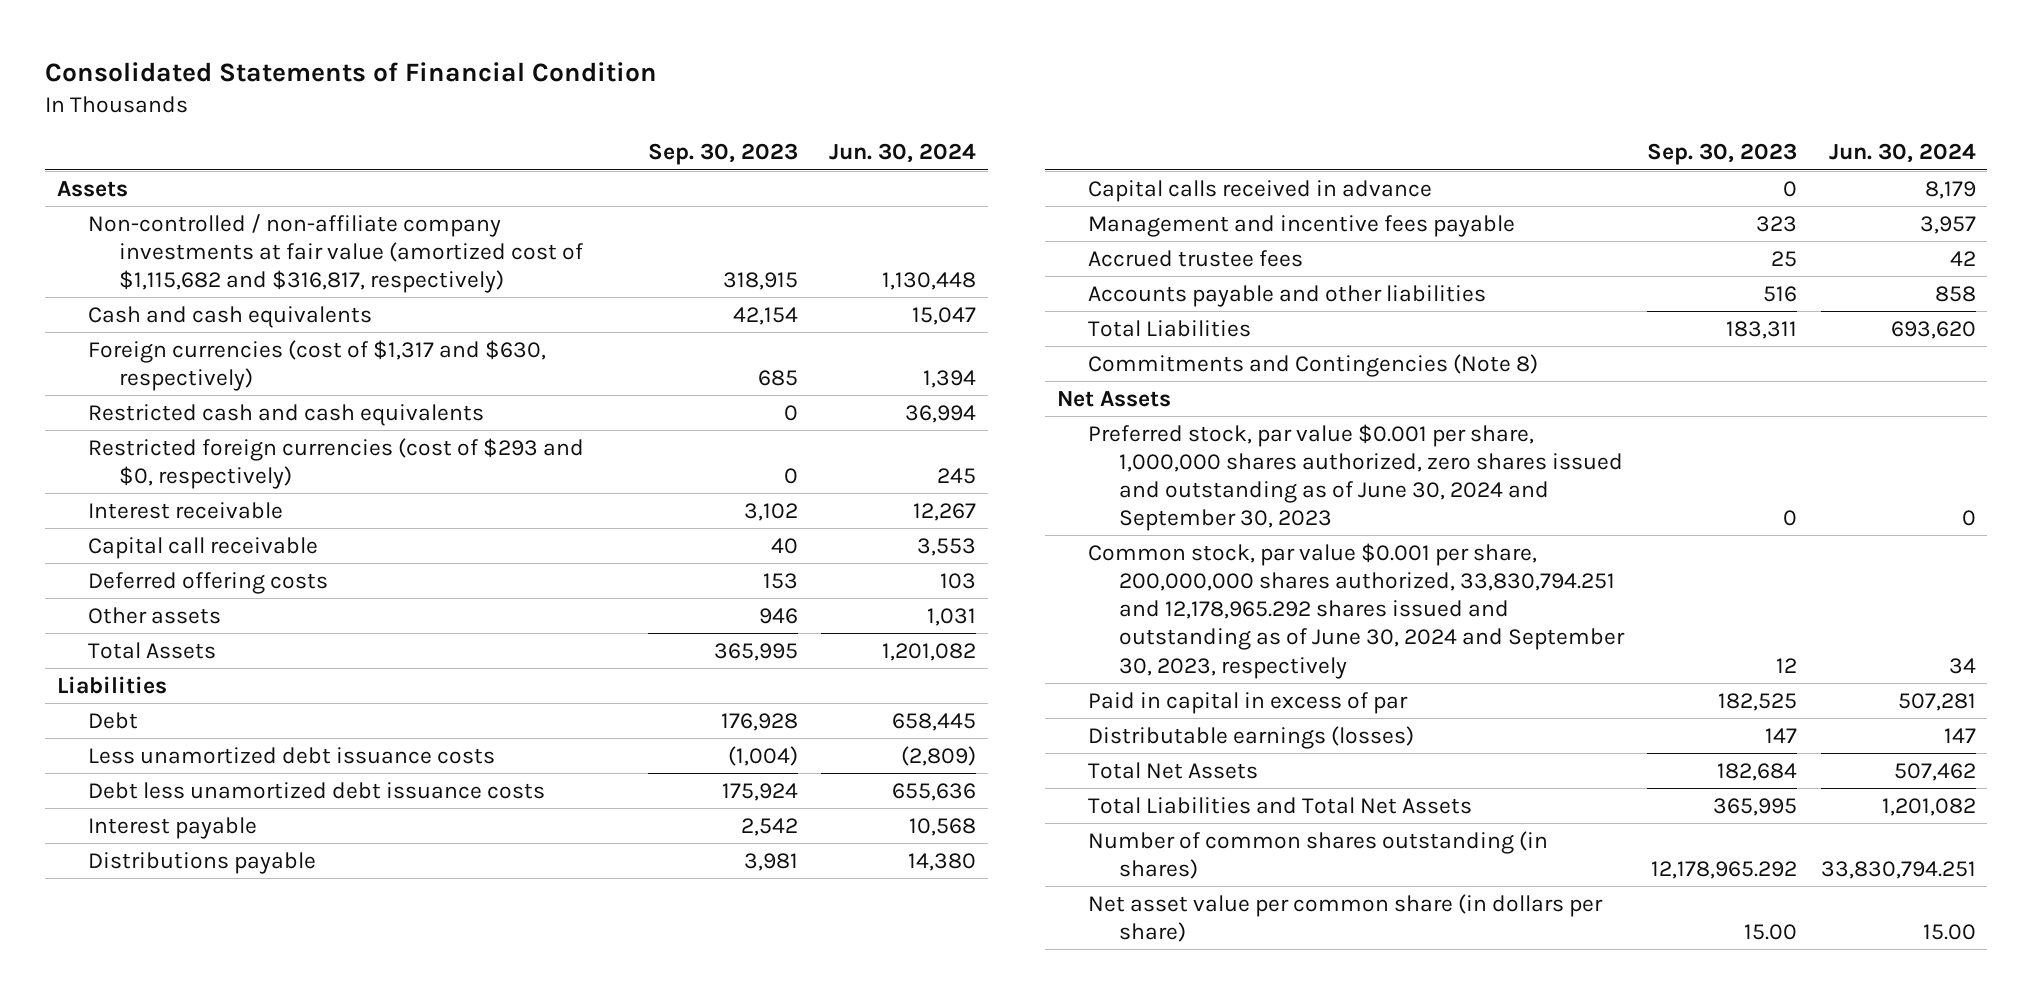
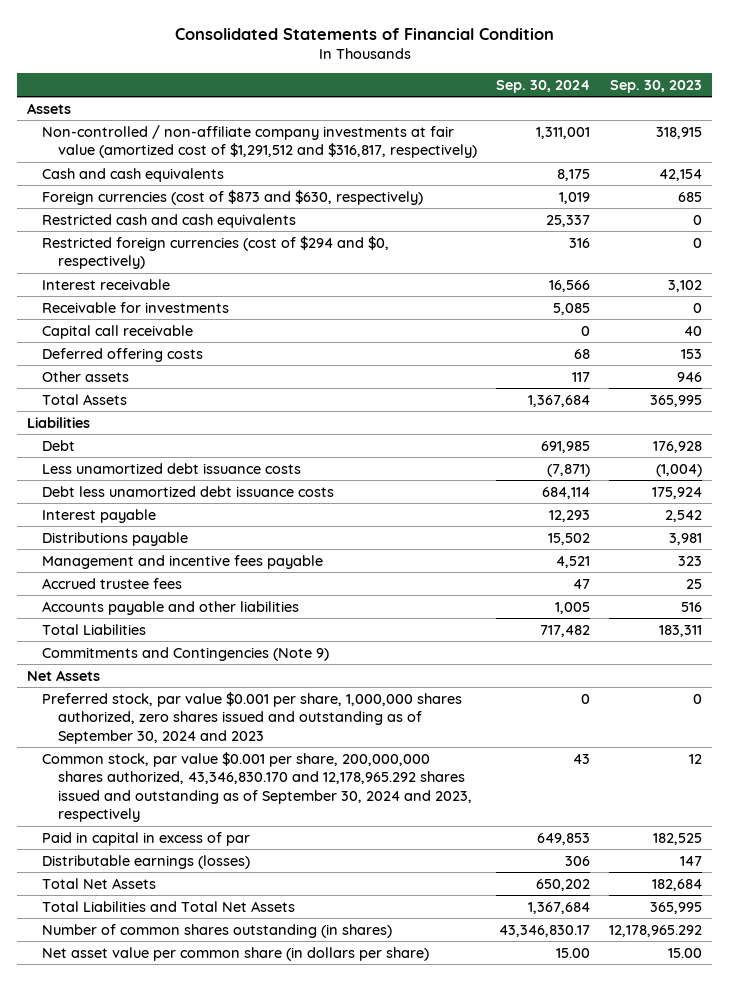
- | Sep. 30, 2023 | Jun. 30, 2024
+ | Sep. 30, 2024 | Sep. 30, 2023
- Non-controlled / non-affiliate company investments at fair value (amortized cost of $1,115,682 and $316,817, respectively) | 318,915 | 1,130,448
+ Non-controlled / non-affiliate company investments at fair value (amortized cost of $1,291,512 and $316,817, respectively) | 1,311,001 | 318,915
- Foreign currencies (cost of $1,317 and $630, respectively) | 685 | 1,394
+ Foreign currencies (cost of $873 and $630, respectively) | 1,019 | 685
- Restricted foreign currencies (cost of $293 and $0, respectively) | 0 | 245
+ Restricted foreign currencies (cost of $294 and $0, respectively) | 316 | 0
+ Receivable for investments | 5,085 | 0
- Capital calls received in advance | 0 | 8,179
- Commitments and Contingencies (Note 8)
+ Commitments and Contingencies (Note 9)
- Preferred stock, par value $0.001 per share, 1,000,000 shares authorized, zero shares issued and outstanding as of June 30, 2024 and September 30, 2023 | 0 | 0
- Common stock, par value $0.001 per share, 200,000,000 shares authorized, 33,830,794.251 and 12,178,965.292 shares issued and outstanding as of June 30, 2024 and September 30, 2023, respectively | 12 | 34
+ Preferred stock, par value $0.001 per share, 1,000,000 shares authorized, zero shares issued and outstanding as of September 30, 2024 and 2023 | 0 | 0
+ Common stock, par value $0.001 per share, 200,000,000 shares authorized, 43,346,830.170 and 12,178,965.292 shares issued and outstanding as of September 30, 2024 and 2023, respectively | 43 | 12

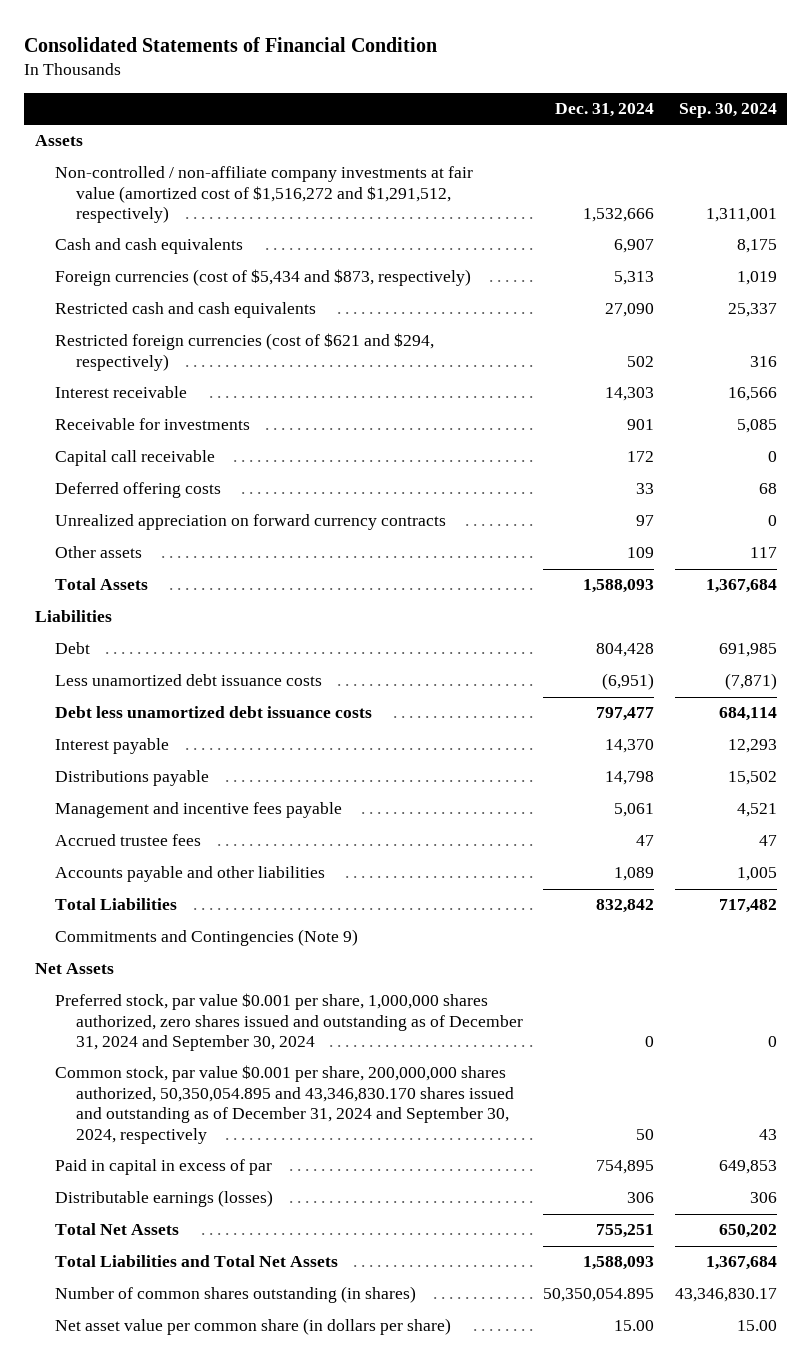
- | Sep. 30, 2024 | Sep. 30, 2023
+ | Dec. 31, 2024 | Sep. 30, 2024
- Non-controlled / non-affiliate company investments at fair value (amortized cost of $1,291,512 and $316,817, respectively) | 1,311,001 | 318,915
+ Non-controlled / non-affiliate company investments at fair value (amortized cost of $1,516,272 and $1,291,512, respectively) | 1,532,666 | 1,311,001
- Foreign currencies (cost of $873 and $630, respectively) | 1,019 | 685
+ Foreign currencies (cost of $5,434 and $873, respectively) | 5,313 | 1,019
- Restricted foreign currencies (cost of $294 and $0, respectively) | 316 | 0
+ Restricted foreign currencies (cost of $621 and $294, respectively) | 502 | 316
+ Unrealized appreciation on forward currency contracts | 97 | 0
- Preferred stock, par value $0.001 per share, 1,000,000 shares authorized, zero shares issued and outstanding as of September 30, 2024 and 2023 | 0 | 0
- Common stock, par value $0.001 per share, 200,000,000 shares authorized, 43,346,830.170 and 12,178,965.292 shares issued and outstanding as of September 30, 2024 and 2023, respectively | 43 | 12
+ Preferred stock, par value $0.001 per share, 1,000,000 shares authorized, zero shares issued and outstanding as of December 31, 2024 and September 30, 2024 | 0 | 0
+ Common stock, par value $0.001 per share, 200,000,000 shares authorized, 50,350,054.895 and 43,346,830.170 shares issued and outstanding as of December 31, 2024 and September 30, 2024, respectively | 50 | 43

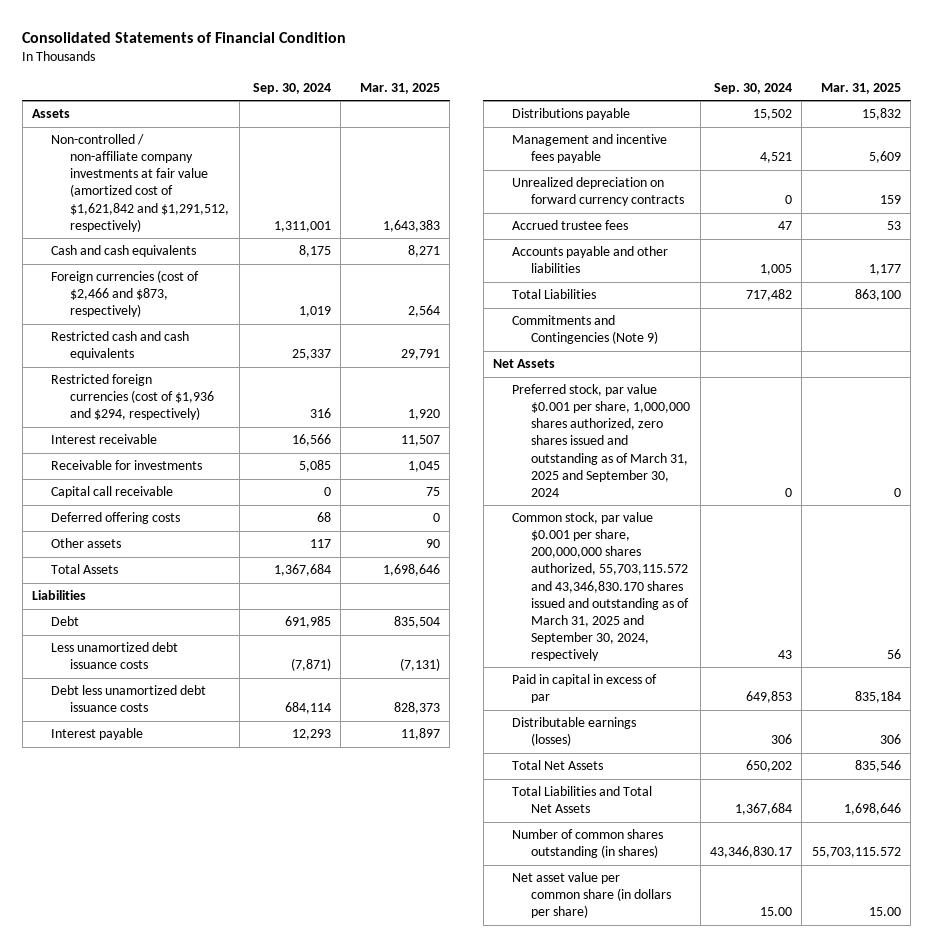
- | Dec. 31, 2024 | Sep. 30, 2024
+ | Sep. 30, 2024 | Mar. 31, 2025
- Non-controlled / non-affiliate company investments at fair value (amortized cost of $1,516,272 and $1,291,512, respectively) | 1,532,666 | 1,311,001
+ Non-controlled / non-affiliate company investments at fair value (amortized cost of $1,621,842 and $1,291,512, respectively) | 1,311,001 | 1,643,383
- Foreign currencies (cost of $5,434 and $873, respectively) | 5,313 | 1,019
+ Foreign currencies (cost of $2,466 and $873, respectively) | 1,019 | 2,564
- Restricted foreign currencies (cost of $621 and $294, respectively) | 502 | 316
+ Restricted foreign currencies (cost of $1,936 and $294, respectively) | 316 | 1,920
- Unrealized appreciation on forward currency contracts | 97 | 0
+ Unrealized depreciation on forward currency contracts | 0 | 159
- Preferred stock, par value $0.001 per share, 1,000,000 shares authorized, zero shares issued and outstanding as of December 31, 2024 and September 30, 2024 | 0 | 0
- Common stock, par value $0.001 per share, 200,000,000 shares authorized, 50,350,054.895 and 43,346,830.170 shares issued and outstanding as of December 31, 2024 and September 30, 2024, respectively | 50 | 43
+ Preferred stock, par value $0.001 per share, 1,000,000 shares authorized, zero shares issued and outstanding as of March 31, 2025 and September 30, 2024 | 0 | 0
+ Common stock, par value $0.001 per share, 200,000,000 shares authorized, 55,703,115.572 and 43,346,830.170 shares issued and outstanding as of March 31, 2025 and September 30, 2024, respectively | 43 | 56

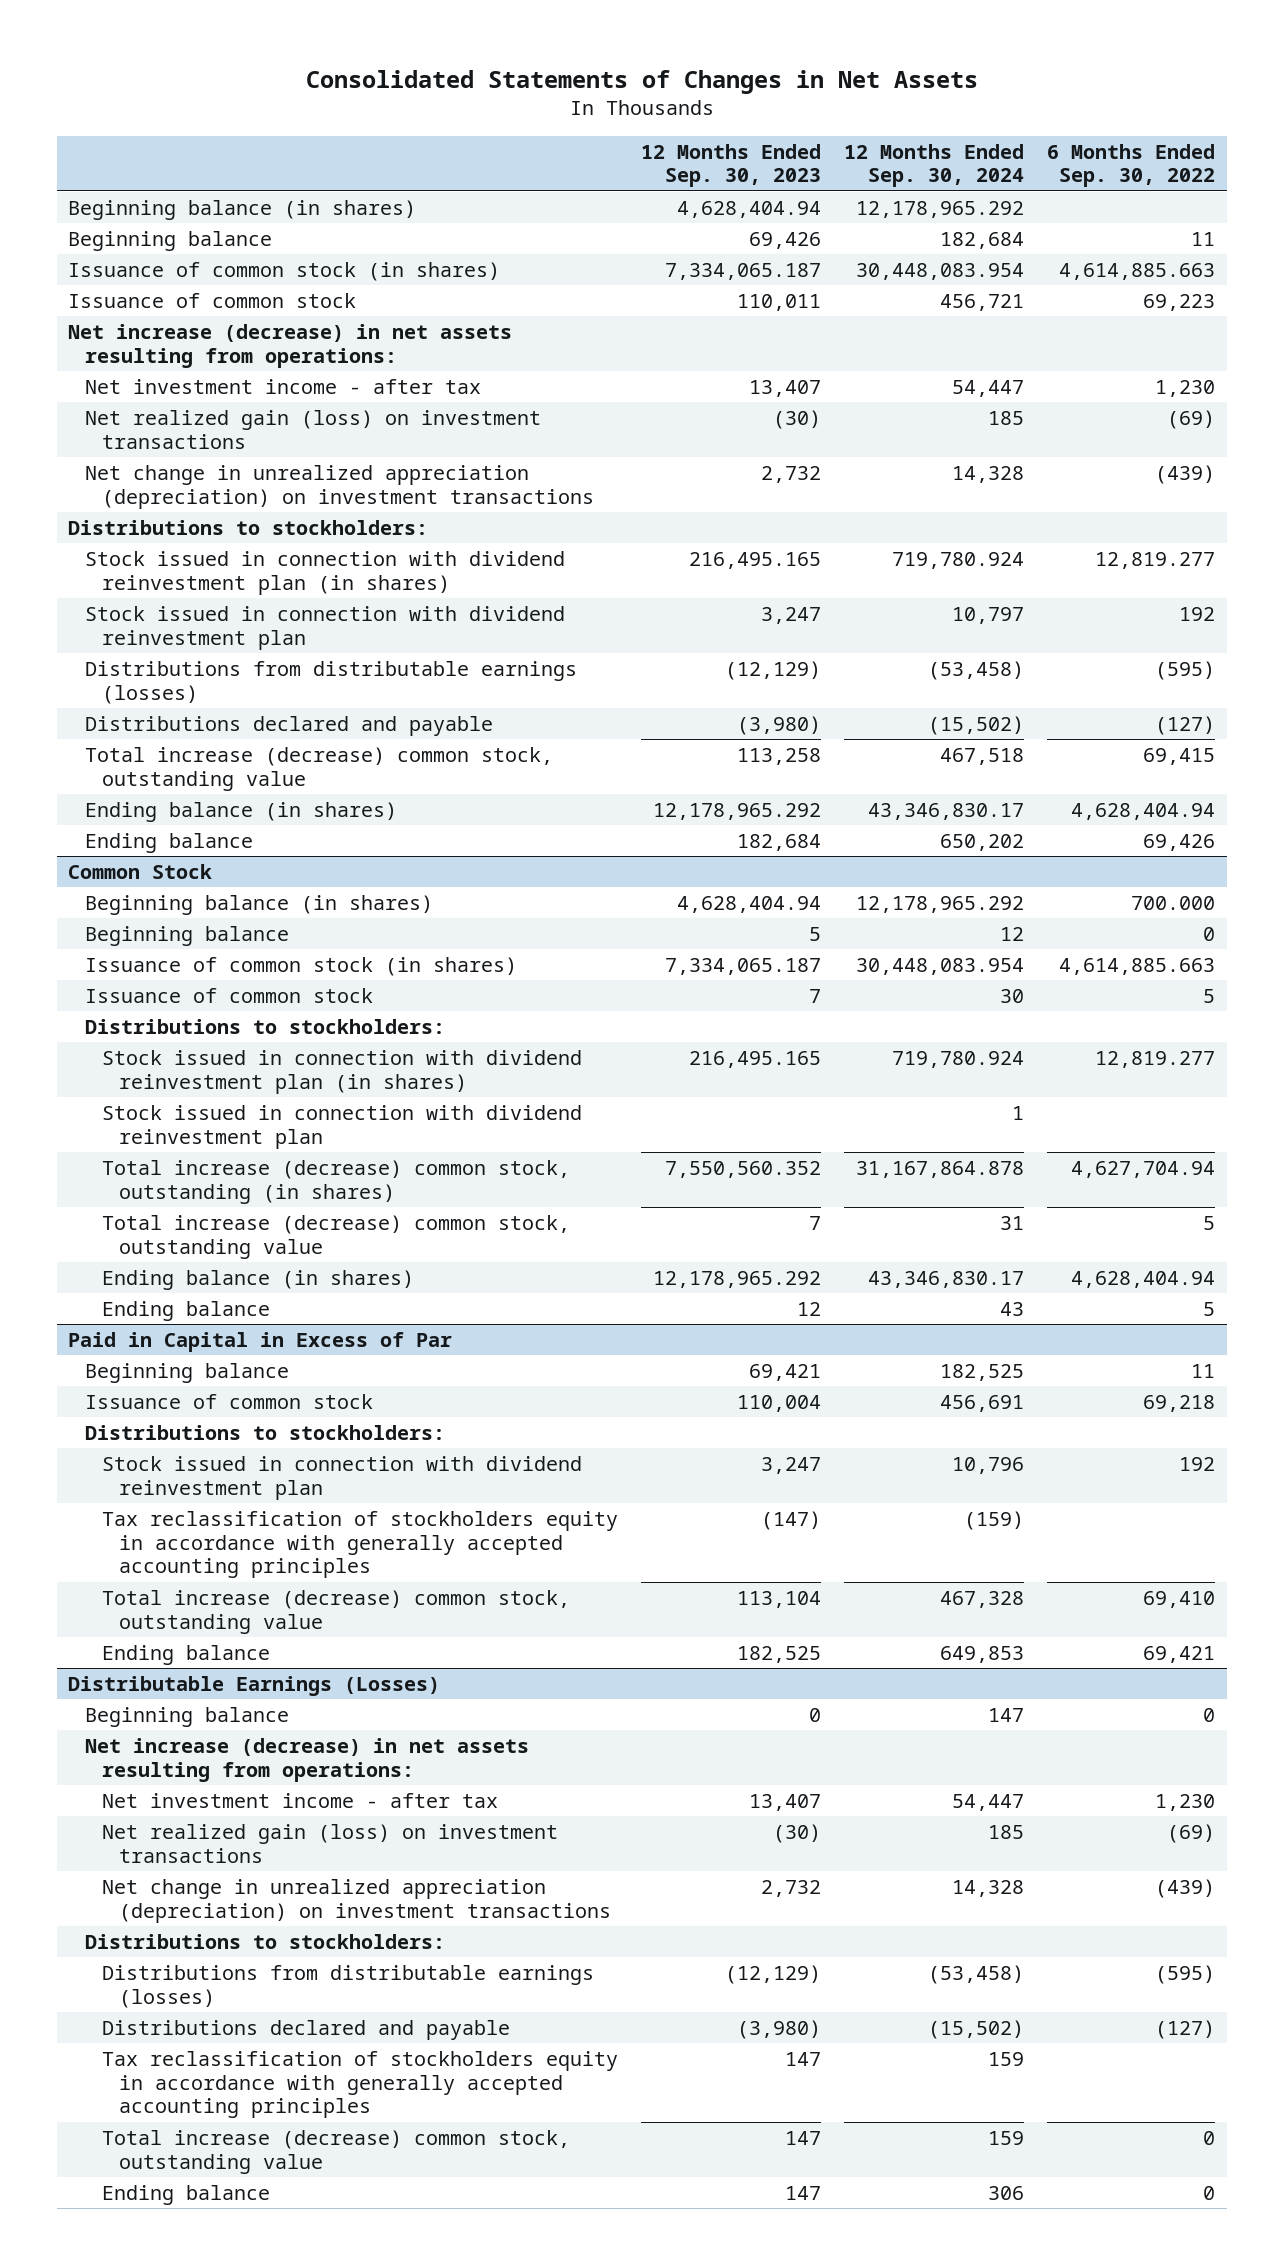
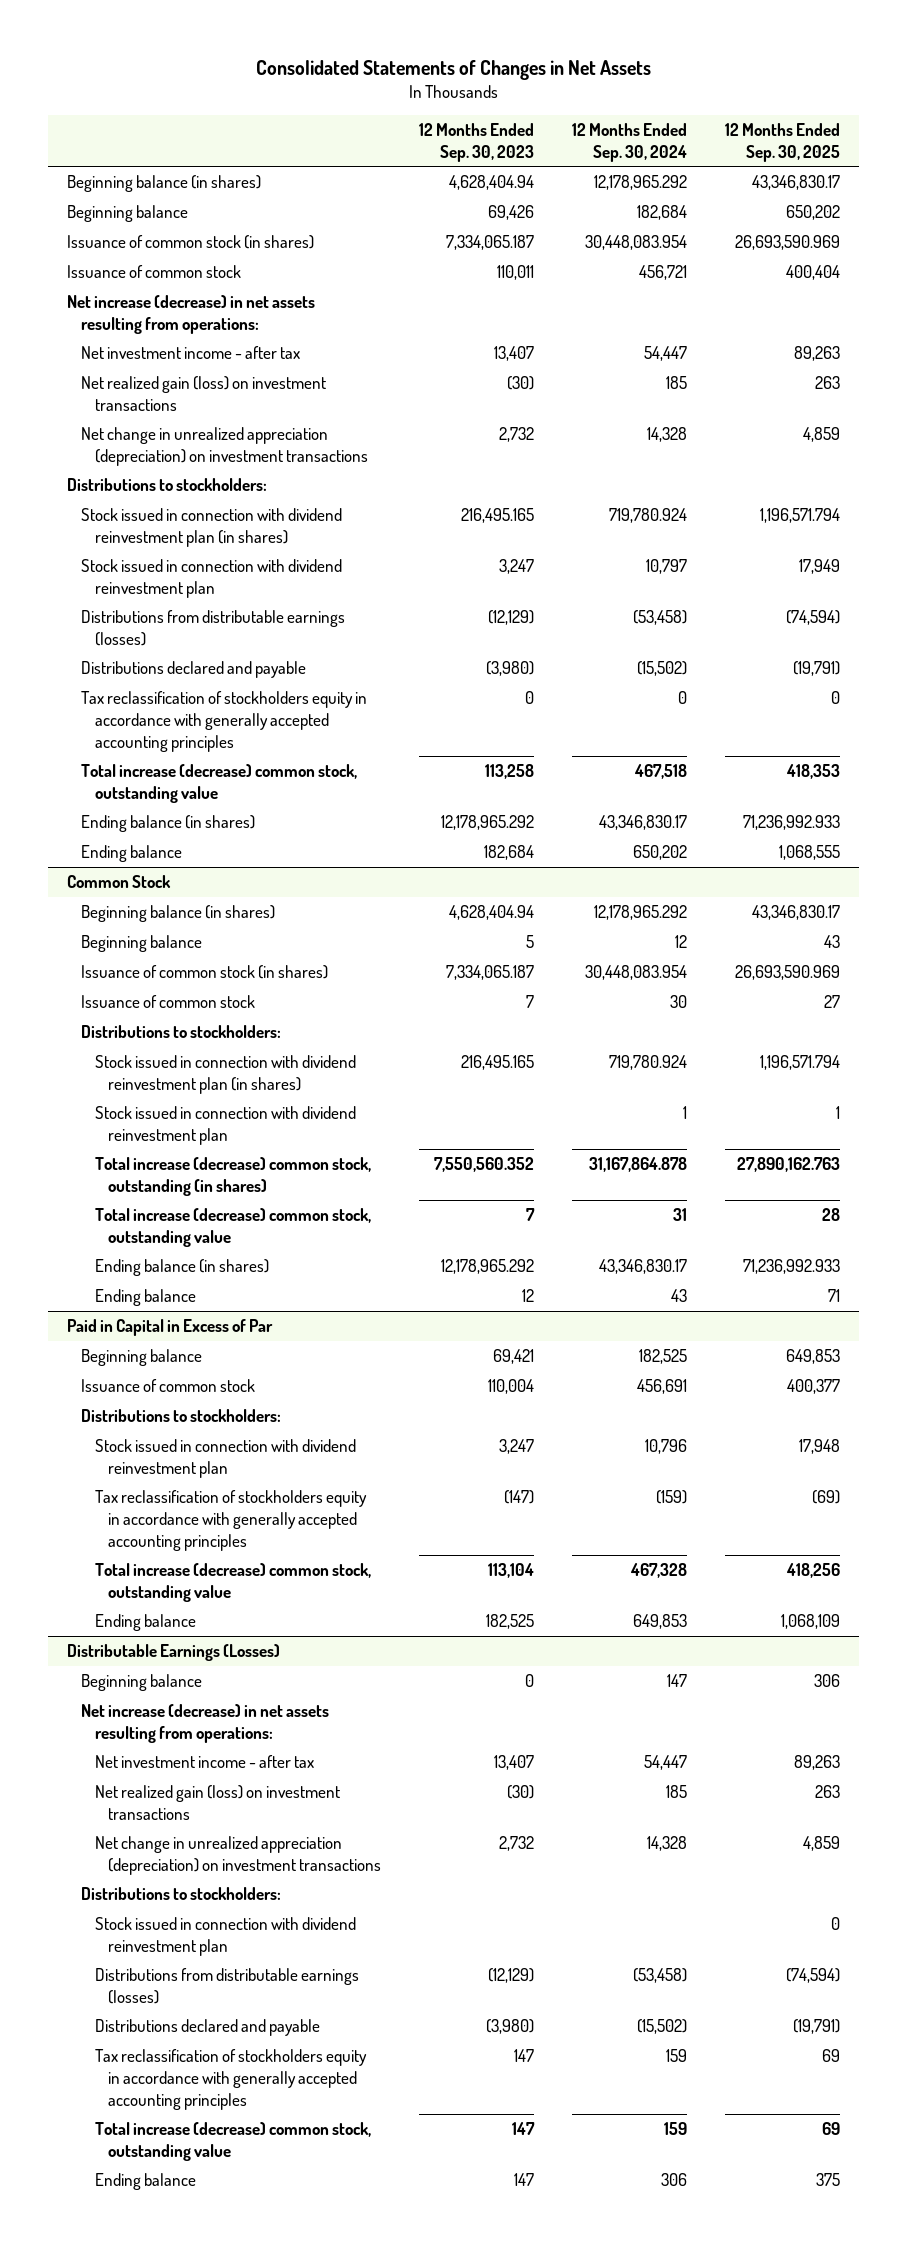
- | 12 Months Ended Sep. 30, 2023 | 12 Months Ended Sep. 30, 2024 | 6 Months Ended Sep. 30, 2022
+ | 12 Months Ended Sep. 30, 2023 | 12 Months Ended Sep. 30, 2024 | 12 Months Ended Sep. 30, 2025
+ Tax reclassification of stockholders equity in accordance with generally accepted accounting principles | 0 | 0 | 0
@ Distributable Earnings (Losses)
+ Stock issued in connection with dividend reinvestment plan | | | 0

